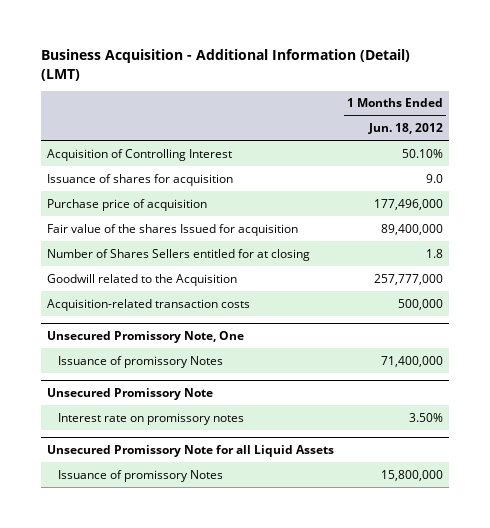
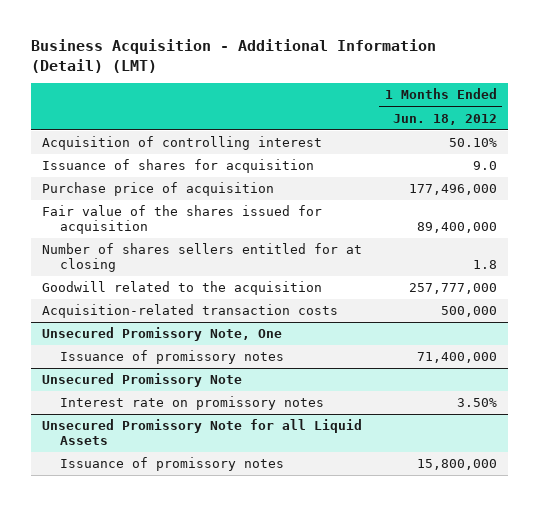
- Acquisition of Controlling Interest | 50.10%
+ Acquisition of controlling interest | 50.10%
- Fair value of the shares Issued for acquisition | 89,400,000
- Number of Shares Sellers entitled for at closing | 1.8
- Goodwill related to the Acquisition | 257,777,000
+ Fair value of the shares issued for acquisition | 89,400,000
+ Number of shares sellers entitled for at closing | 1.8
+ Goodwill related to the acquisition | 257,777,000
@ Unsecured Promissory Note, One
- Issuance of promissory Notes | 71,400,000
+ Issuance of promissory notes | 71,400,000
@ Unsecured Promissory Note for all Liquid Assets
- Issuance of promissory Notes | 15,800,000
+ Issuance of promissory notes | 15,800,000

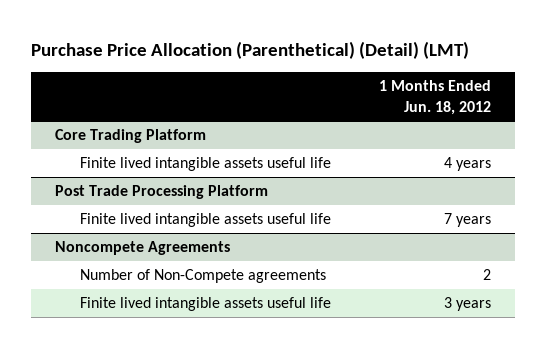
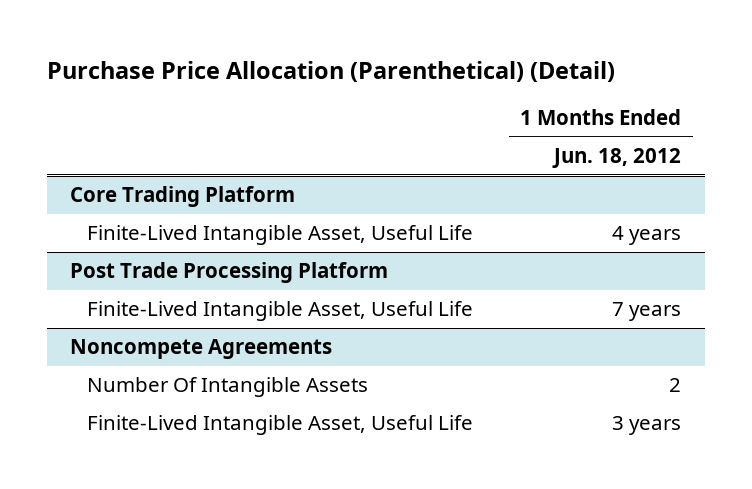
- Purchase Price Allocation (Parenthetical) (Detail) (LMT)
+ Purchase Price Allocation (Parenthetical) (Detail)
@ Core Trading Platform
- Finite lived intangible assets useful life | 4 years
+ Finite-Lived Intangible Asset, Useful Life | 4 years
@ Post Trade Processing Platform
- Finite lived intangible assets useful life | 7 years
+ Finite-Lived Intangible Asset, Useful Life | 7 years
@ Noncompete Agreements
- Number of Non-Compete agreements | 2
- Finite lived intangible assets useful life | 3 years
+ Number Of Intangible Assets | 2
+ Finite-Lived Intangible Asset, Useful Life | 3 years

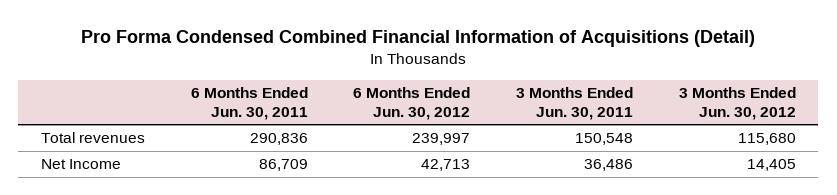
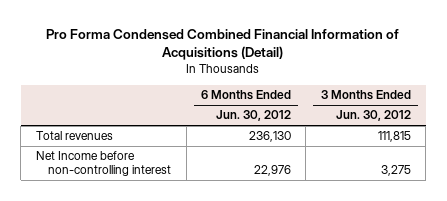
- | 6 Months Ended Jun. 30, 2011 | 6 Months Ended Jun. 30, 2012 | 3 Months Ended Jun. 30, 2011 | 3 Months Ended Jun. 30, 2012
+ | 6 Months Ended Jun. 30, 2012 | 3 Months Ended Jun. 30, 2012
- Total revenues | 290,836 | 239,997 | 150,548 | 115,680
- Net Income | 86,709 | 42,713 | 36,486 | 14,405
+ Total revenues | 236,130 | 111,815
+ Net Income before non-controlling interest | 22,976 | 3,275

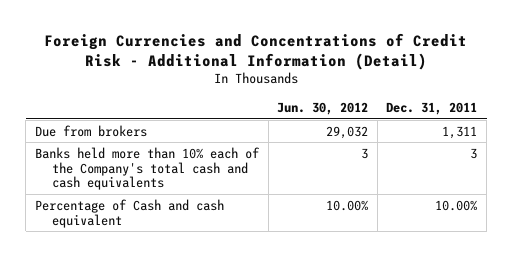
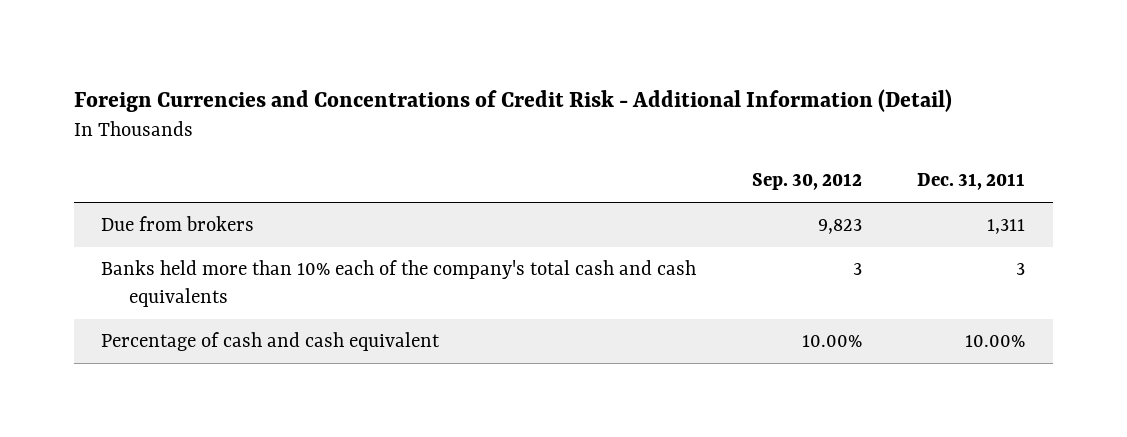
- | Jun. 30, 2012 | Dec. 31, 2011
+ | Sep. 30, 2012 | Dec. 31, 2011
- Banks held more than 10% each of the Company's total cash and cash equivalents | 3 | 3
- Percentage of Cash and cash equivalent | 10.00% | 10.00%
+ Banks held more than 10% each of the company's total cash and cash equivalents | 3 | 3
+ Percentage of cash and cash equivalent | 10.00% | 10.00%

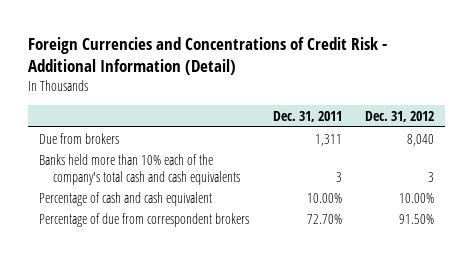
- | Sep. 30, 2012 | Dec. 31, 2011
+ | Dec. 31, 2011 | Dec. 31, 2012
+ Percentage of due from correspondent brokers | 72.70% | 91.50%

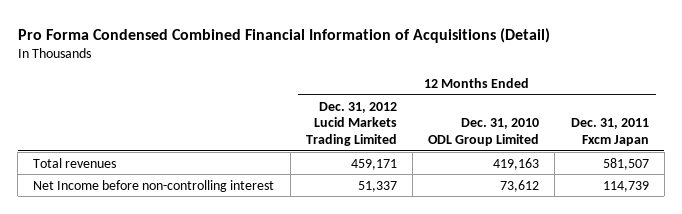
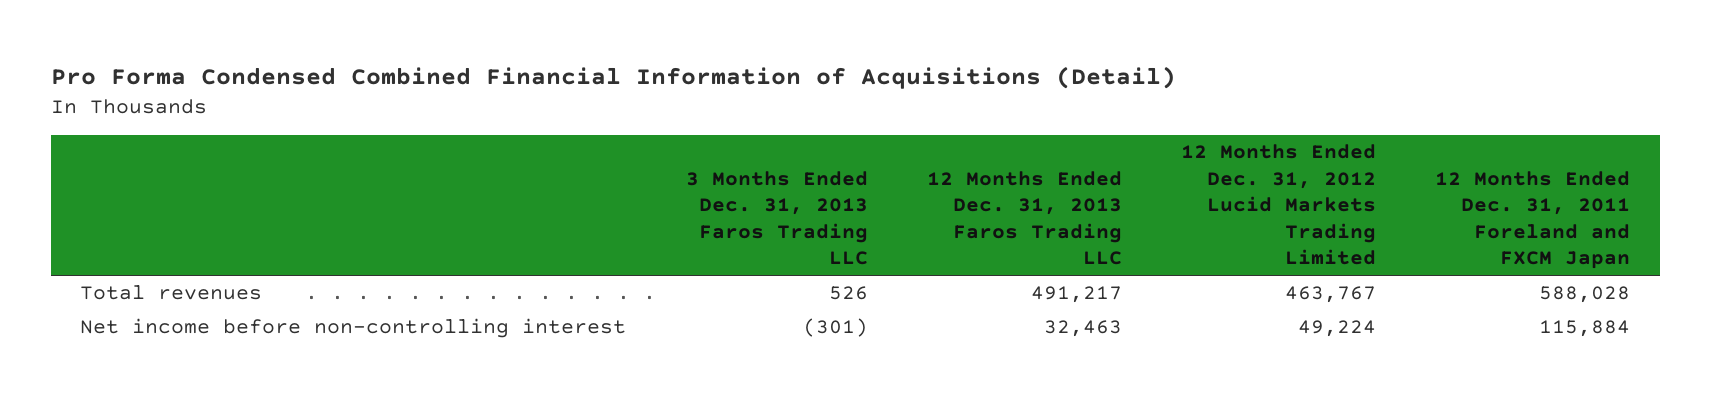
- | 12 Months Ended Dec. 31, 2012 Lucid Markets Trading Limited | 12 Months Ended Dec. 31, 2010 ODL Group Limited | 12 Months Ended Dec. 31, 2011 Fxcm Japan
+ | 3 Months Ended Dec. 31, 2013 Faros Trading LLC | 12 Months Ended Dec. 31, 2013 Faros Trading LLC | 12 Months Ended Dec. 31, 2012 Lucid Markets Trading Limited | 12 Months Ended Dec. 31, 2011 Foreland and FXCM Japan
- Total revenues | 459,171 | 419,163 | 581,507
- Net Income before non-controlling interest | 51,337 | 73,612 | 114,739
+ Total revenues | 526 | 491,217 | 463,767 | 588,028
+ Net income before non-controlling interest | (301) | 32,463 | 49,224 | 115,884

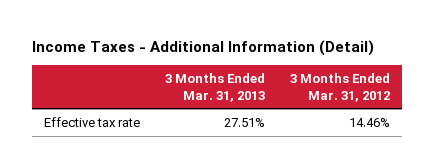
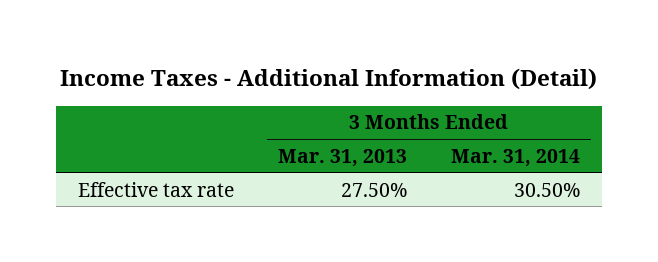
- | 3 Months Ended Mar. 31, 2013 | 3 Months Ended Mar. 31, 2012
+ | 3 Months Ended Mar. 31, 2013 | 3 Months Ended Mar. 31, 2014
- Effective tax rate | 27.51% | 14.46%
+ Effective tax rate | 27.50% | 30.50%

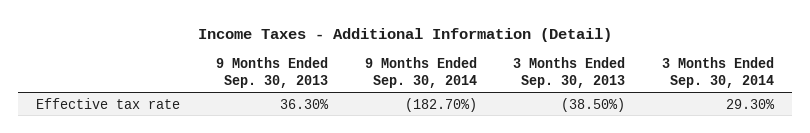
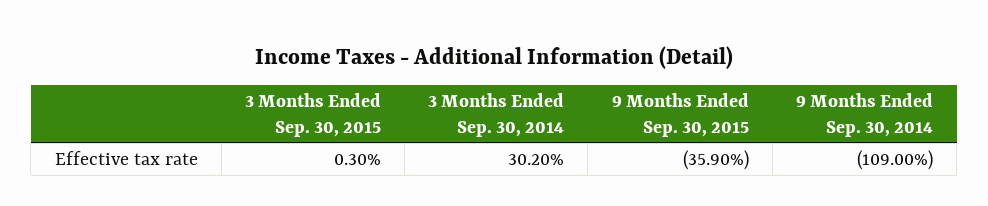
- | 9 Months Ended Sep. 30, 2013 | 9 Months Ended Sep. 30, 2014 | 3 Months Ended Sep. 30, 2013 | 3 Months Ended Sep. 30, 2014
+ | 3 Months Ended Sep. 30, 2015 | 3 Months Ended Sep. 30, 2014 | 9 Months Ended Sep. 30, 2015 | 9 Months Ended Sep. 30, 2014
- Effective tax rate | 36.30% | (182.70%) | (38.50%) | 29.30%
+ Effective tax rate | 0.30% | 30.20% | (35.90%) | (109.00%)

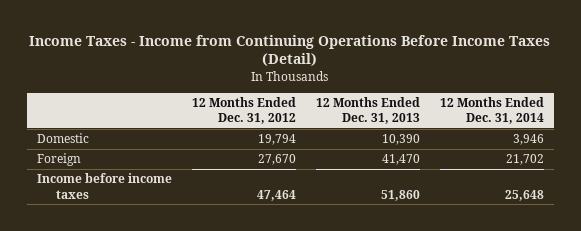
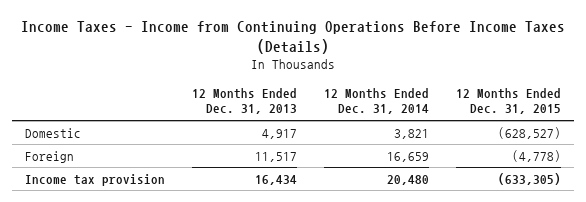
- Income Taxes - Income from Continuing Operations Before Income Taxes (Detail)
+ Income Taxes - Income from Continuing Operations Before Income Taxes (Details)
- | 12 Months Ended Dec. 31, 2012 | 12 Months Ended Dec. 31, 2013 | 12 Months Ended Dec. 31, 2014
+ | 12 Months Ended Dec. 31, 2013 | 12 Months Ended Dec. 31, 2014 | 12 Months Ended Dec. 31, 2015
- Domestic | 19,794 | 10,390 | 3,946
- Foreign | 27,670 | 41,470 | 21,702
- Income before income taxes | 47,464 | 51,860 | 25,648
+ Domestic | 4,917 | 3,821 | (628,527)
+ Foreign | 11,517 | 16,659 | (4,778)
+ Income tax provision | 16,434 | 20,480 | (633,305)

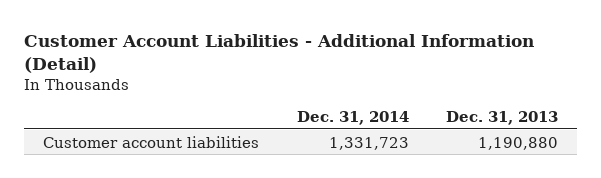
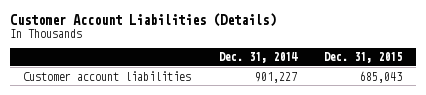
- Customer Account Liabilities - Additional Information (Detail)
+ Customer Account Liabilities (Details)
- | Dec. 31, 2014 | Dec. 31, 2013
+ | Dec. 31, 2014 | Dec. 31, 2015
- Customer account liabilities | 1,331,723 | 1,190,880
+ Customer account liabilities | 901,227 | 685,043

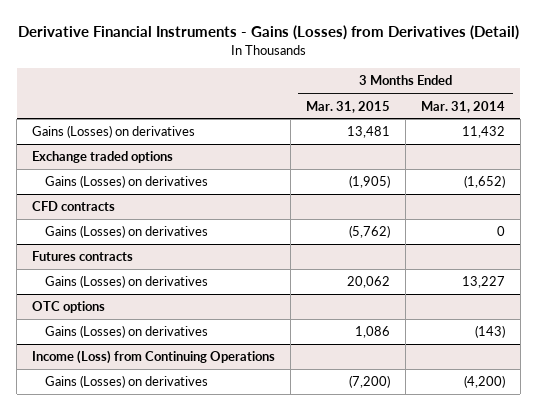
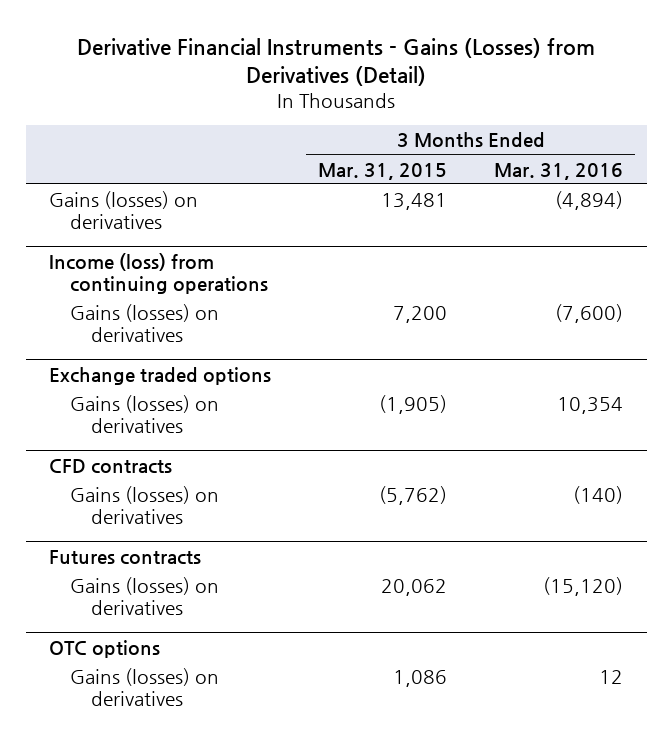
- | 3 Months Ended Mar. 31, 2015 | 3 Months Ended Mar. 31, 2014
+ | 3 Months Ended Mar. 31, 2015 | 3 Months Ended Mar. 31, 2016
- Gains (Losses) on derivatives | 13,481 | 11,432
+ Gains (losses) on derivatives | 13,481 | (4,894)
+ Income (loss) from continuing operations
+ Gains (losses) on derivatives | 7,200 | (7,600)
@ Exchange traded options
- Gains (Losses) on derivatives | (1,905) | (1,652)
+ Gains (losses) on derivatives | (1,905) | 10,354
@ CFD contracts
- Gains (Losses) on derivatives | (5,762) | 0
+ Gains (losses) on derivatives | (5,762) | (140)
@ Futures contracts
- Gains (Losses) on derivatives | 20,062 | 13,227
+ Gains (losses) on derivatives | 20,062 | (15,120)
@ OTC options
- Gains (Losses) on derivatives | 1,086 | (143)
- Income (Loss) from Continuing Operations
- Gains (Losses) on derivatives | (7,200) | (4,200)
@ OTC options
+ Gains (losses) on derivatives | 1,086 | 12

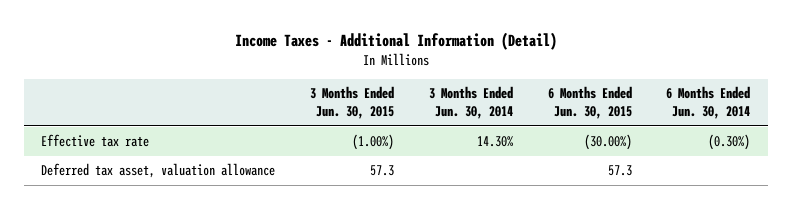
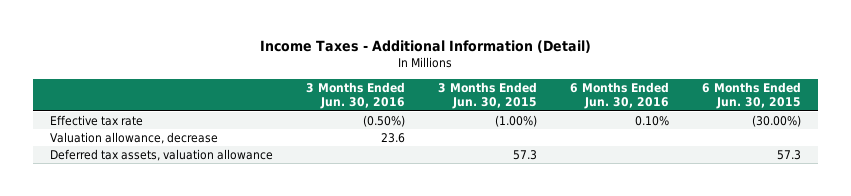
- | 3 Months Ended Jun. 30, 2015 | 3 Months Ended Jun. 30, 2014 | 6 Months Ended Jun. 30, 2015 | 6 Months Ended Jun. 30, 2014
+ | 3 Months Ended Jun. 30, 2016 | 3 Months Ended Jun. 30, 2015 | 6 Months Ended Jun. 30, 2016 | 6 Months Ended Jun. 30, 2015
- Deferred tax asset, valuation allowance | 57.3 | | 57.3 |
+ Valuation allowance, decrease | 23.6 | | |
+ Deferred tax assets, valuation allowance | | 57.3 | | 57.3

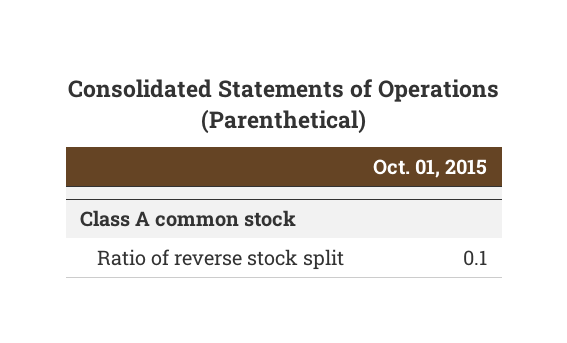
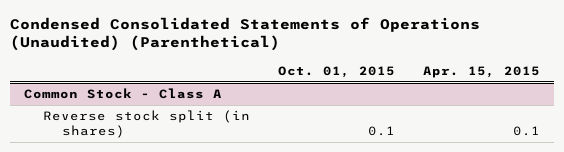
- Consolidated Statements of Operations (Parenthetical)
+ Condensed Consolidated Statements of Operations (Unaudited) (Parenthetical)
- | Oct. 01, 2015
+ | Oct. 01, 2015 | Apr. 15, 2015
- Class A common stock
- Ratio of reverse stock split | 0.1
+ Common Stock - Class A
+ Reverse stock split (in shares) | 0.1 | 0.1

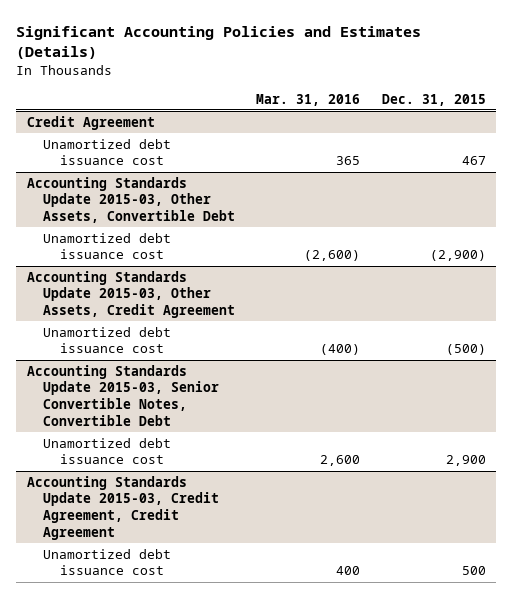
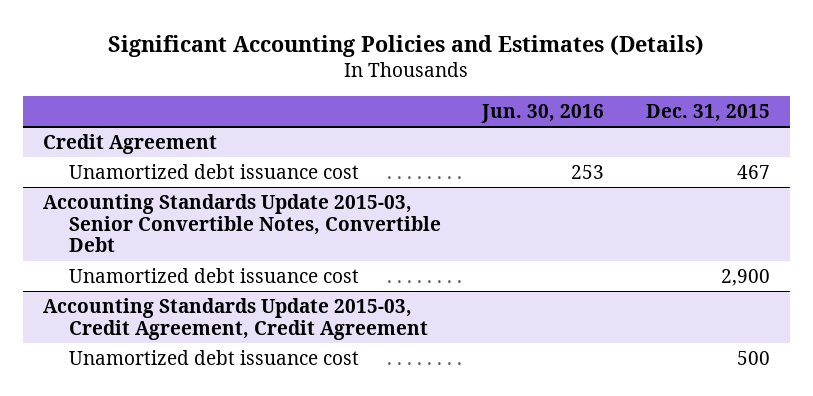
- | Mar. 31, 2016 | Dec. 31, 2015
+ | Jun. 30, 2016 | Dec. 31, 2015
- Accounting Standards Update 2015-03, Other Assets, Convertible Debt
- Unamortized debt issuance cost | (2,600) | (2,900)
- Accounting Standards Update 2015-03, Other Assets, Credit Agreement
- Unamortized debt issuance cost | (400) | (500)

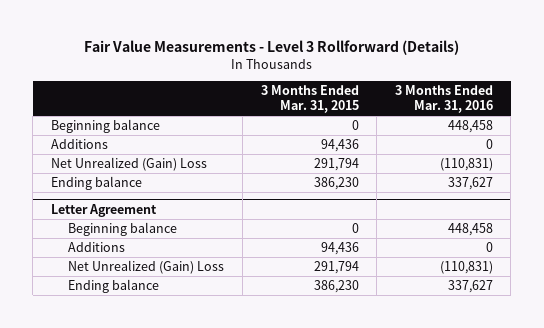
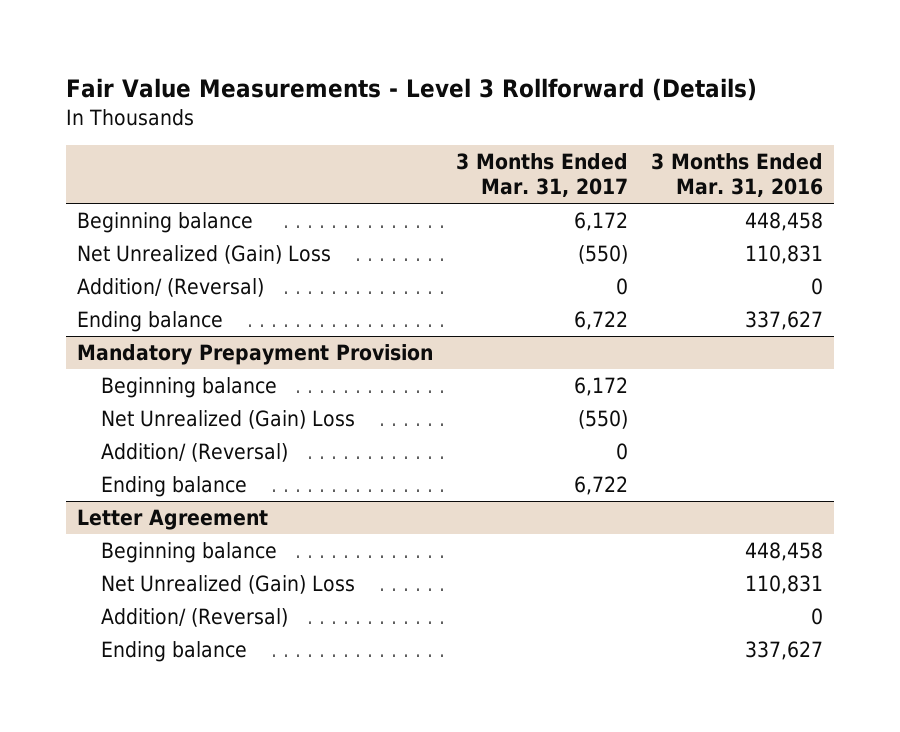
- | 3 Months Ended Mar. 31, 2015 | 3 Months Ended Mar. 31, 2016
+ | 3 Months Ended Mar. 31, 2017 | 3 Months Ended Mar. 31, 2016
- Additions | 94,436 | 0
- Net Unrealized (Gain) Loss | 291,794 | (110,831)
+ Net Unrealized (Gain) Loss | (550) | 110,831
+ Addition/ (Reversal) | 0 | 0
+ Mandatory Prepayment Provision
+ Beginning balance | 6,172 |
+ Net Unrealized (Gain) Loss | (550) |
+ Addition/ (Reversal) | 0 |
+ Ending balance | 6,722 |
@ Letter Agreement
- Additions | 94,436 | 0
- Net Unrealized (Gain) Loss | 291,794 | (110,831)
+ Net Unrealized (Gain) Loss | | 110,831
+ Addition/ (Reversal) | | 0

